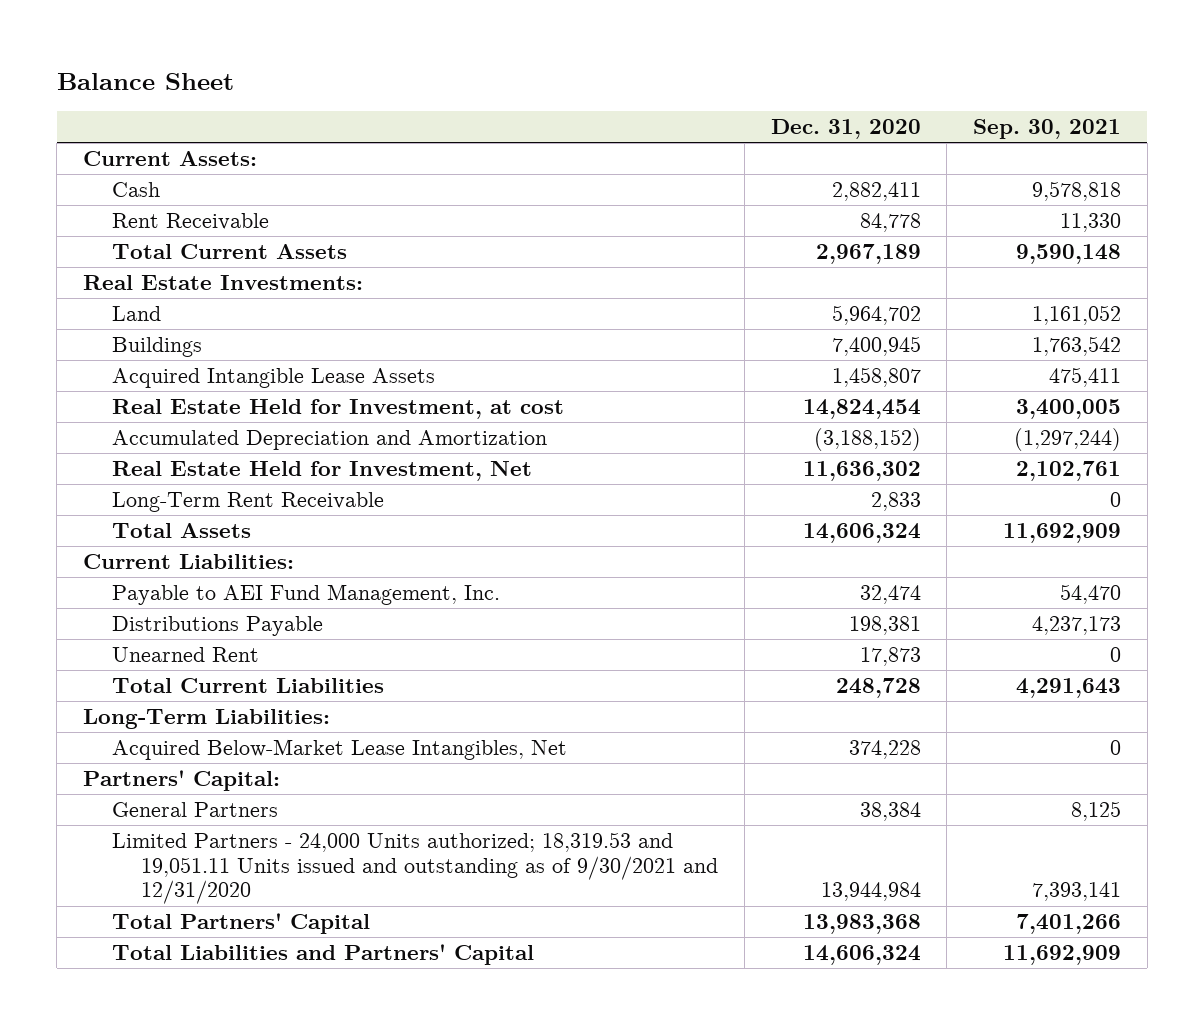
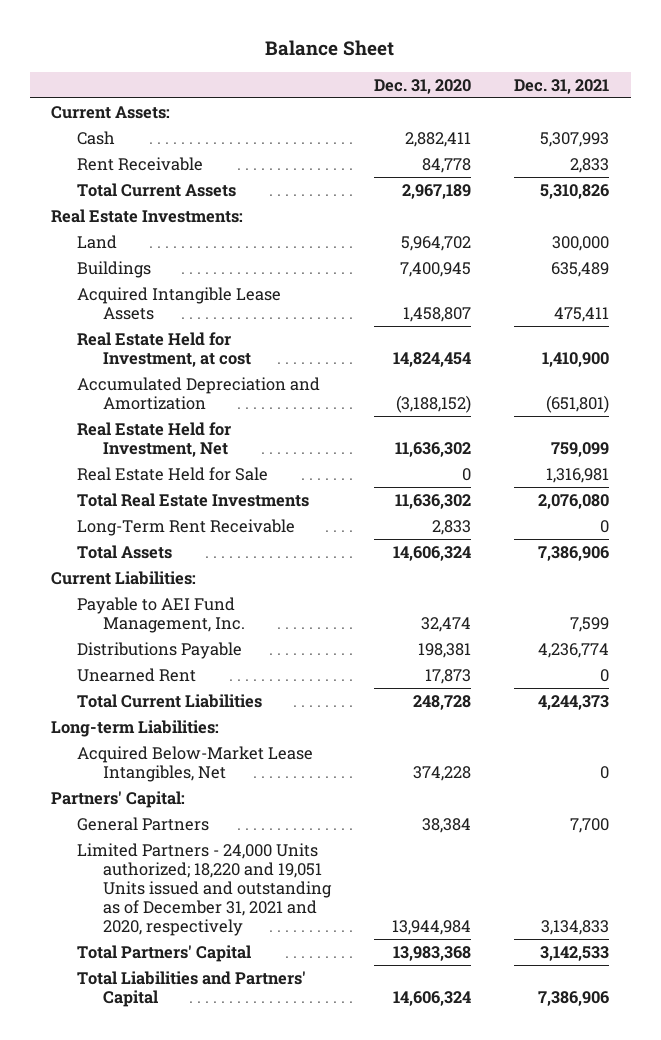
- | Dec. 31, 2020 | Sep. 30, 2021
+ | Dec. 31, 2020 | Dec. 31, 2021
+ Real Estate Held for Sale | 0 | 1,316,981
+ Total Real Estate Investments | 11,636,302 | 2,076,080
- Long-Term Liabilities:
+ Long-term Liabilities:
- Limited Partners - 24,000 Units authorized; 18,319.53 and 19,051.11 Units issued and outstanding as of 9/30/2021 and 12/31/2020 | 13,944,984 | 7,393,141
+ Limited Partners - 24,000 Units authorized; 18,220 and 19,051 Units issued and outstanding as of December 31, 2021 and 2020, respectively | 13,944,984 | 3,134,833

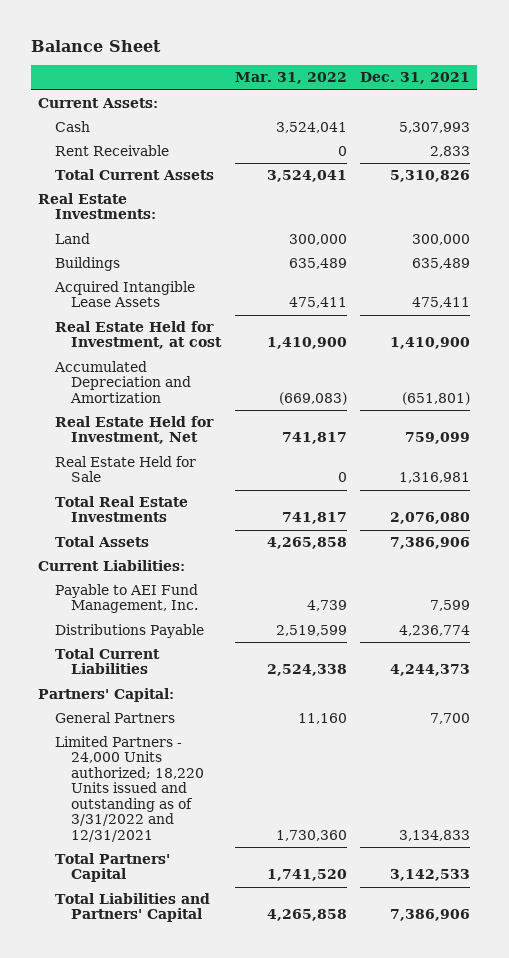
- | Dec. 31, 2020 | Dec. 31, 2021
+ | Mar. 31, 2022 | Dec. 31, 2021
- Long-Term Rent Receivable | 2,833 | 0
- Unearned Rent | 17,873 | 0
- Long-term Liabilities:
- Acquired Below-Market Lease Intangibles, Net | 374,228 | 0
- Limited Partners - 24,000 Units authorized; 18,220 and 19,051 Units issued and outstanding as of December 31, 2021 and 2020, respectively | 13,944,984 | 3,134,833
+ Limited Partners - 24,000 Units authorized; 18,220 Units issued and outstanding as of 3/31/2022 and 12/31/2021 | 1,730,360 | 3,134,833

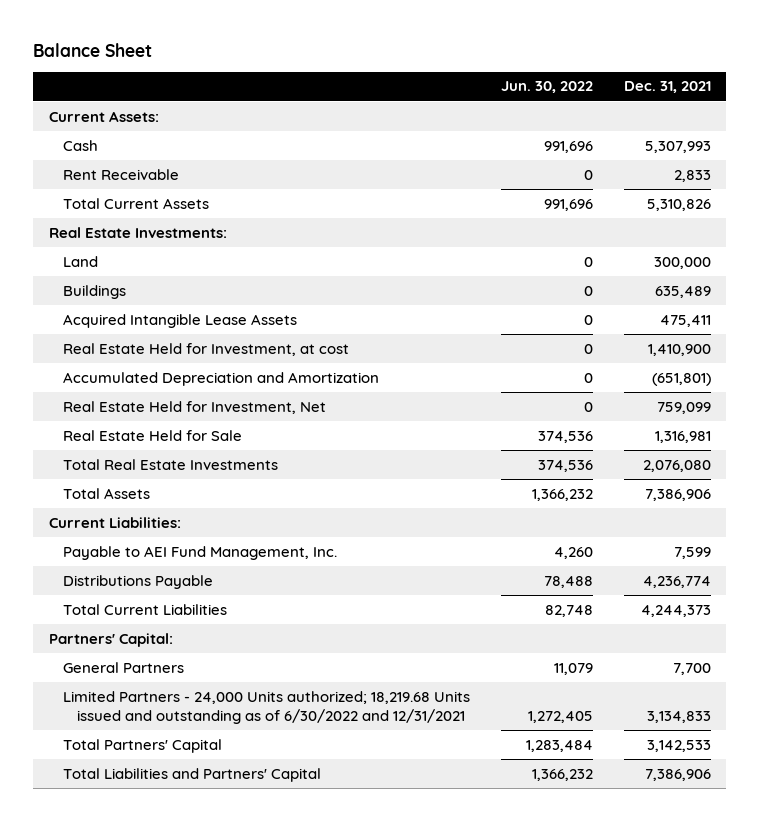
- | Mar. 31, 2022 | Dec. 31, 2021
+ | Jun. 30, 2022 | Dec. 31, 2021
- Limited Partners - 24,000 Units authorized; 18,220 Units issued and outstanding as of 3/31/2022 and 12/31/2021 | 1,730,360 | 3,134,833
+ Limited Partners - 24,000 Units authorized; 18,219.68 Units issued and outstanding as of 6/30/2022 and 12/31/2021 | 1,272,405 | 3,134,833

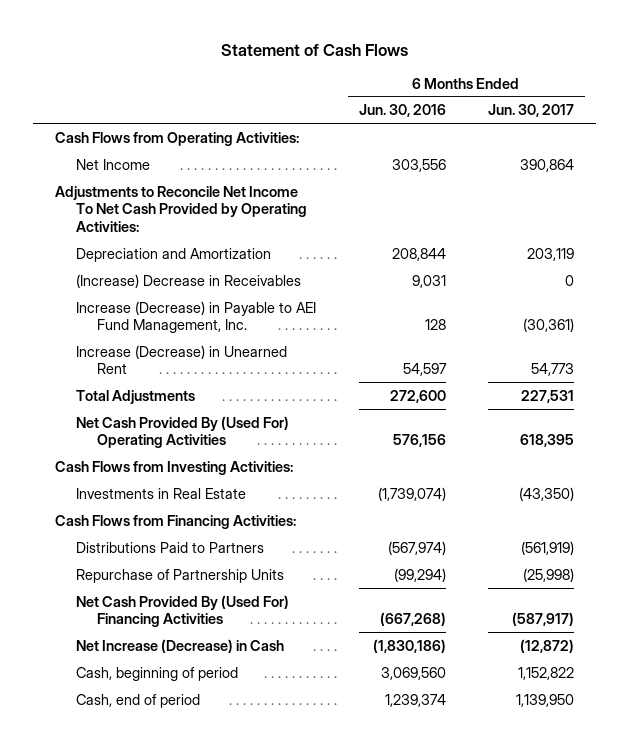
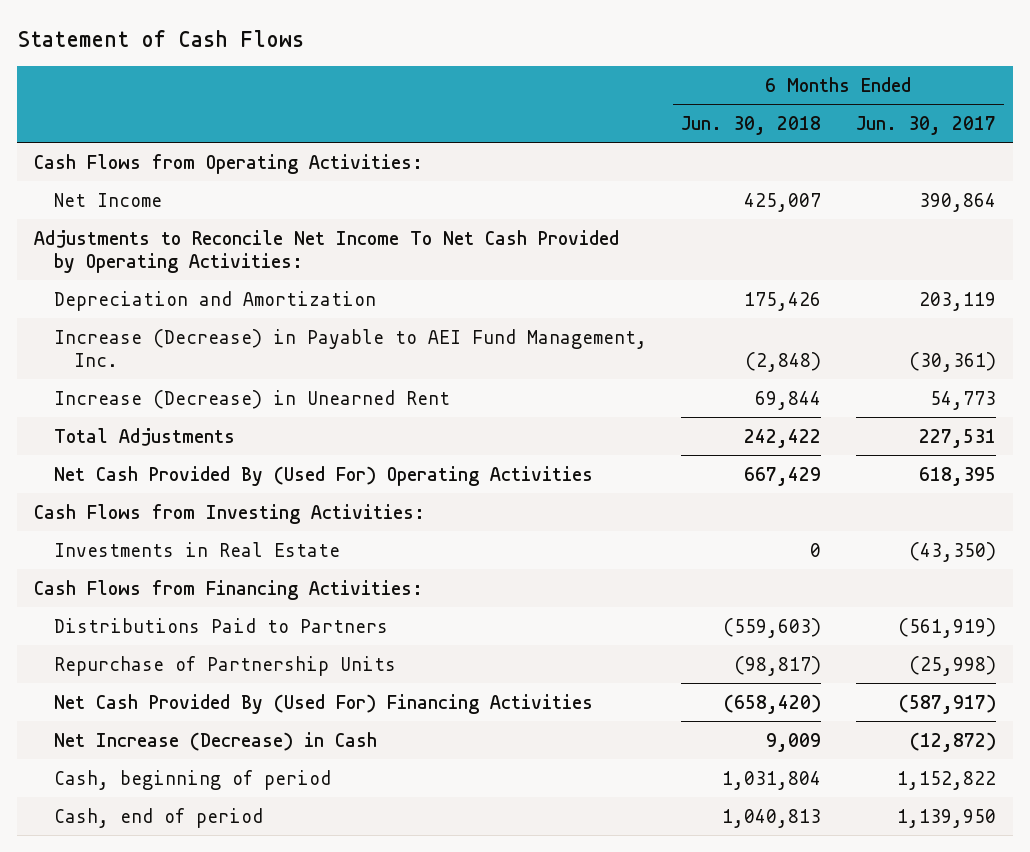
- | 6 Months Ended Jun. 30, 2016 | 6 Months Ended Jun. 30, 2017
+ | 6 Months Ended Jun. 30, 2018 | 6 Months Ended Jun. 30, 2017
- (Increase) Decrease in Receivables | 9,031 | 0

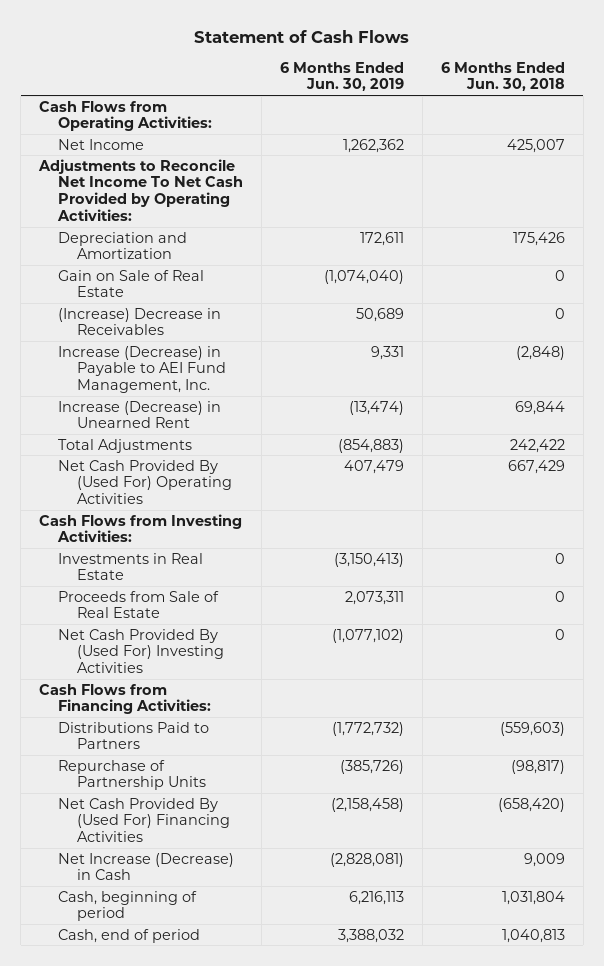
- | 6 Months Ended Jun. 30, 2018 | 6 Months Ended Jun. 30, 2017
+ | 6 Months Ended Jun. 30, 2019 | 6 Months Ended Jun. 30, 2018
+ Gain on Sale of Real Estate | (1,074,040) | 0
+ (Increase) Decrease in Receivables | 50,689 | 0
+ Proceeds from Sale of Real Estate | 2,073,311 | 0
+ Net Cash Provided By (Used For) Investing Activities | (1,077,102) | 0

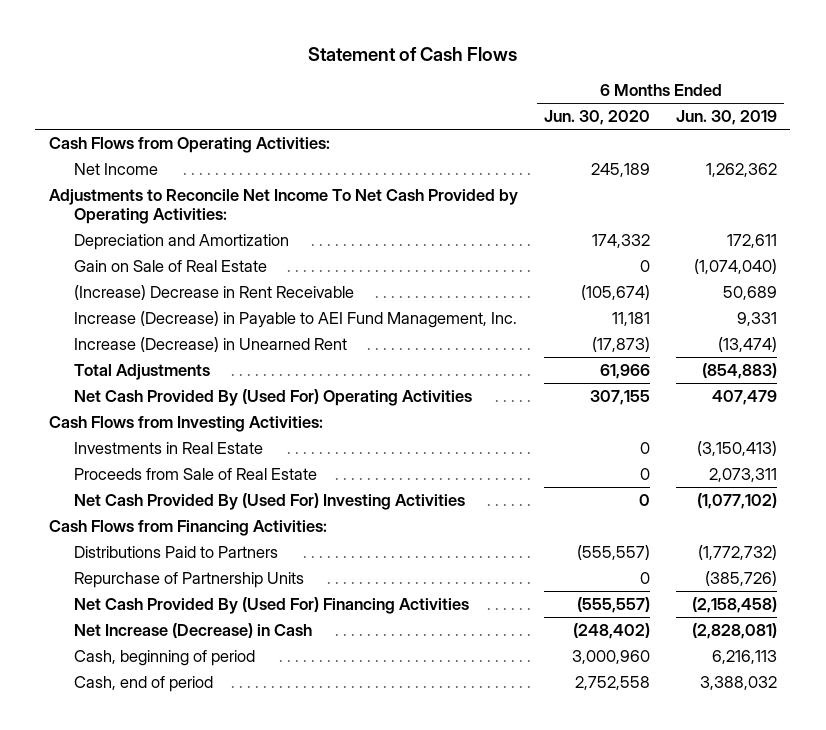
- | 6 Months Ended Jun. 30, 2019 | 6 Months Ended Jun. 30, 2018
+ | 6 Months Ended Jun. 30, 2020 | 6 Months Ended Jun. 30, 2019
- (Increase) Decrease in Receivables | 50,689 | 0
+ (Increase) Decrease in Rent Receivable | (105,674) | 50,689

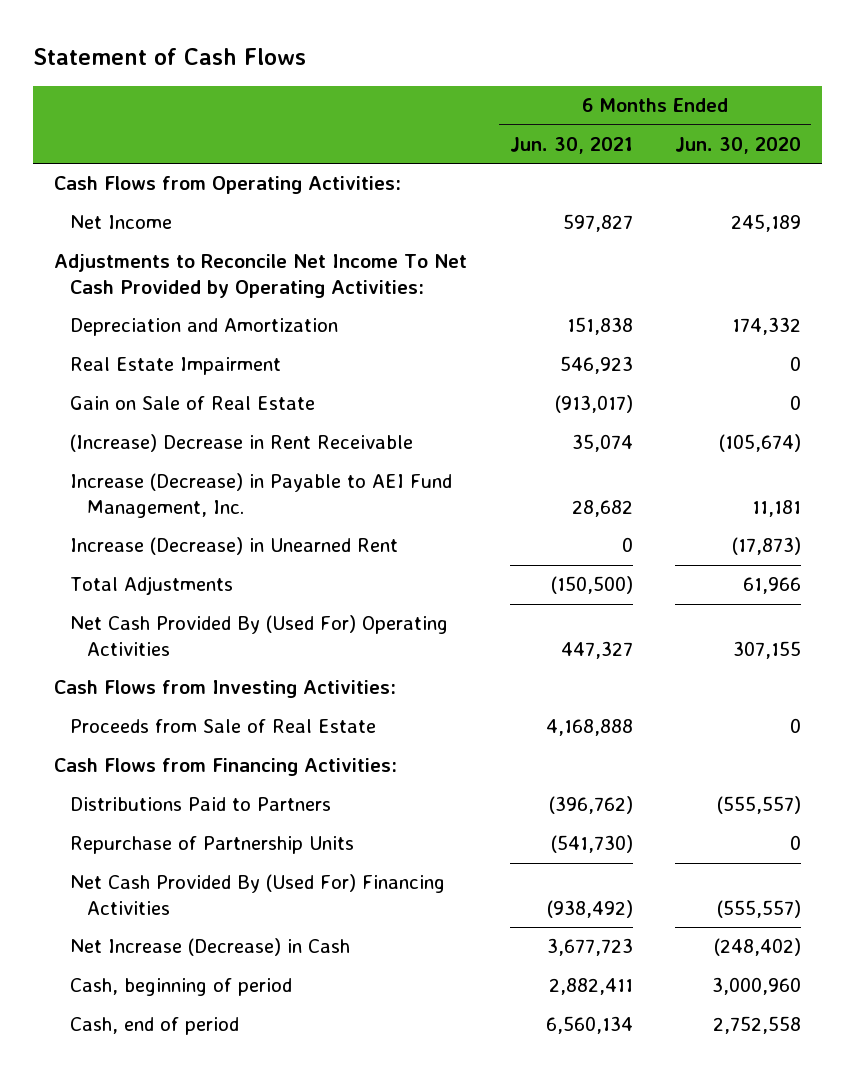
- | 6 Months Ended Jun. 30, 2020 | 6 Months Ended Jun. 30, 2019
+ | 6 Months Ended Jun. 30, 2021 | 6 Months Ended Jun. 30, 2020
+ Real Estate Impairment | 546,923 | 0
- Investments in Real Estate | 0 | (3,150,413)
- Net Cash Provided By (Used For) Investing Activities | 0 | (1,077,102)

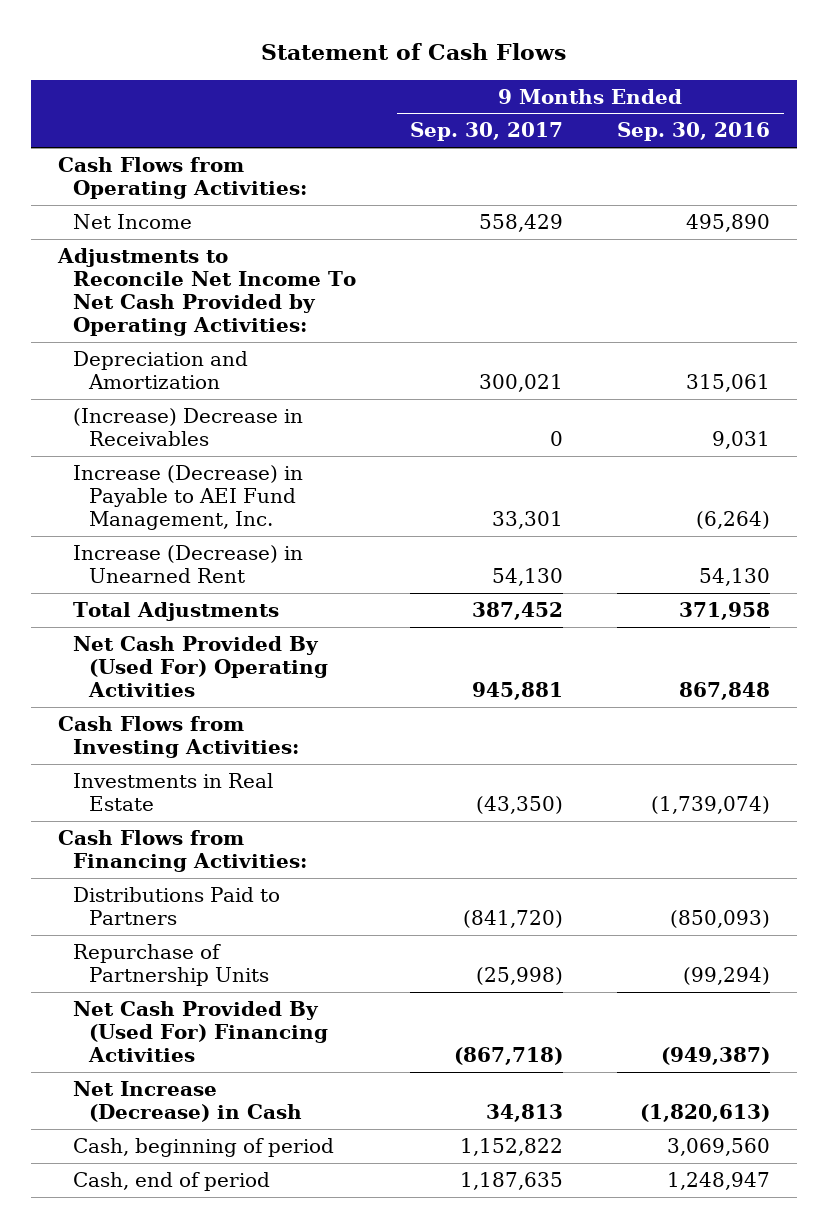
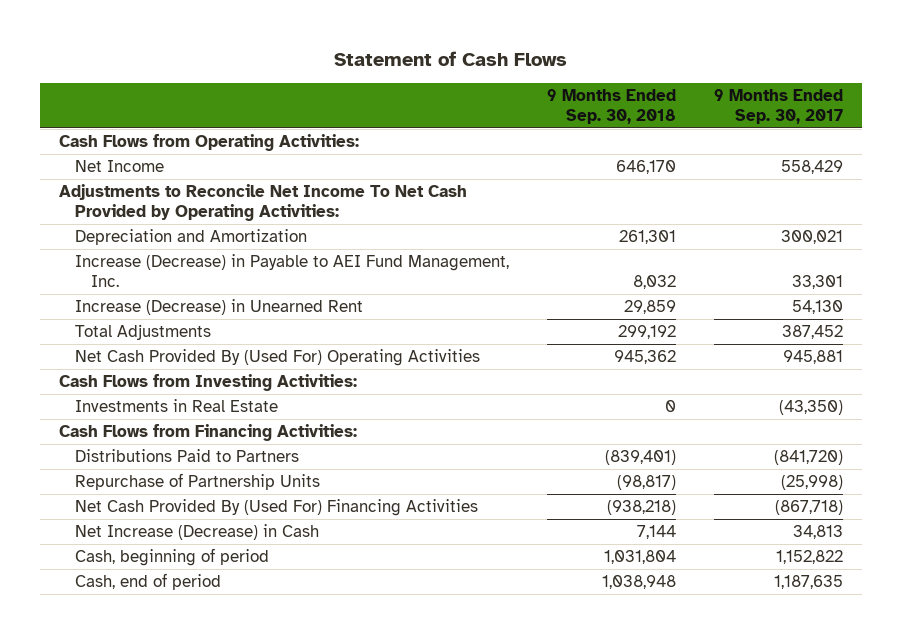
- | 9 Months Ended Sep. 30, 2017 | 9 Months Ended Sep. 30, 2016
+ | 9 Months Ended Sep. 30, 2018 | 9 Months Ended Sep. 30, 2017
- (Increase) Decrease in Receivables | 0 | 9,031

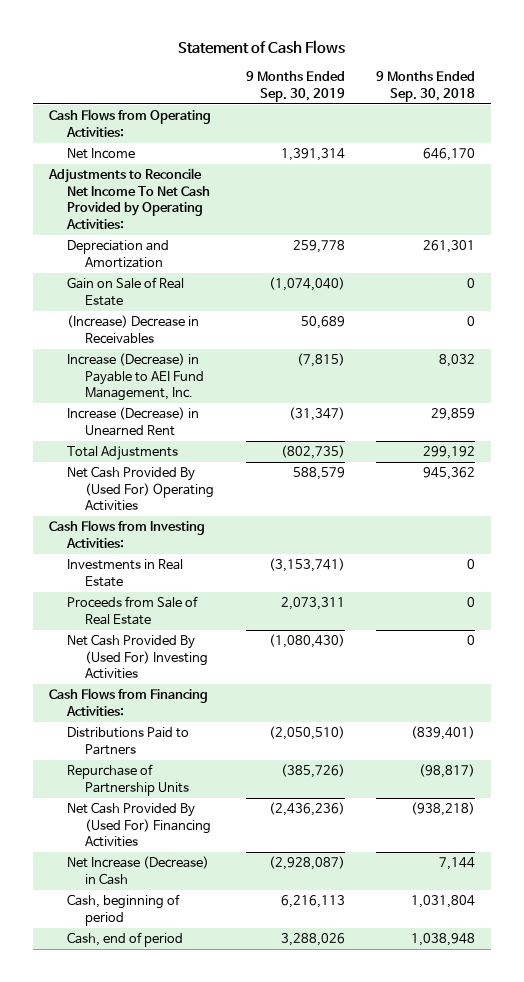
- | 9 Months Ended Sep. 30, 2018 | 9 Months Ended Sep. 30, 2017
+ | 9 Months Ended Sep. 30, 2019 | 9 Months Ended Sep. 30, 2018
+ Gain on Sale of Real Estate | (1,074,040) | 0
+ (Increase) Decrease in Receivables | 50,689 | 0
+ Proceeds from Sale of Real Estate | 2,073,311 | 0
+ Net Cash Provided By (Used For) Investing Activities | (1,080,430) | 0

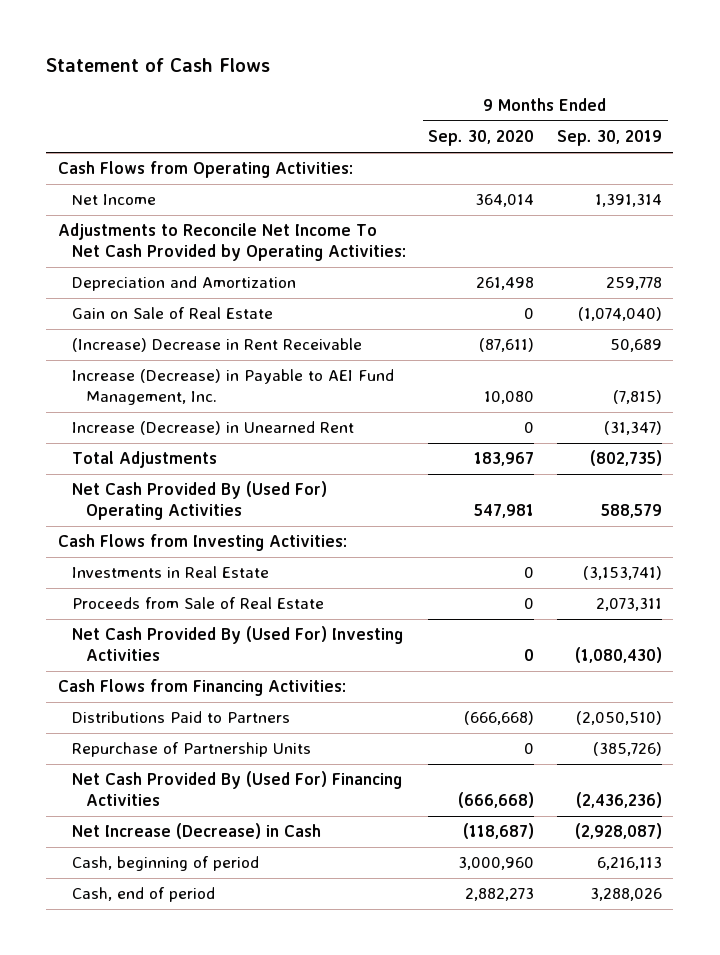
- | 9 Months Ended Sep. 30, 2019 | 9 Months Ended Sep. 30, 2018
+ | 9 Months Ended Sep. 30, 2020 | 9 Months Ended Sep. 30, 2019
- (Increase) Decrease in Receivables | 50,689 | 0
+ (Increase) Decrease in Rent Receivable | (87,611) | 50,689

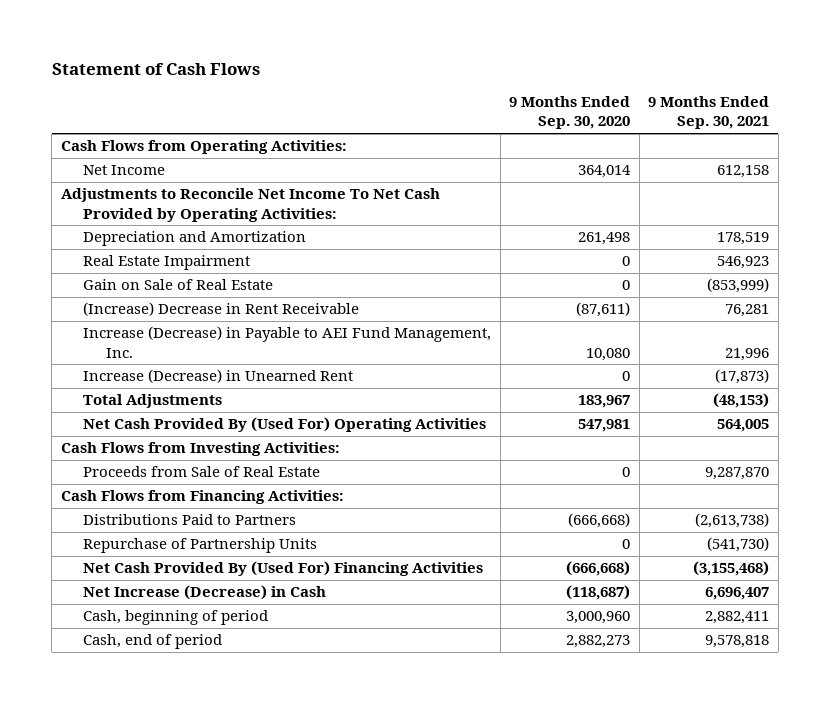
- | 9 Months Ended Sep. 30, 2020 | 9 Months Ended Sep. 30, 2019
+ | 9 Months Ended Sep. 30, 2020 | 9 Months Ended Sep. 30, 2021
+ Real Estate Impairment | 0 | 546,923
- Investments in Real Estate | 0 | (3,153,741)
- Net Cash Provided By (Used For) Investing Activities | 0 | (1,080,430)

